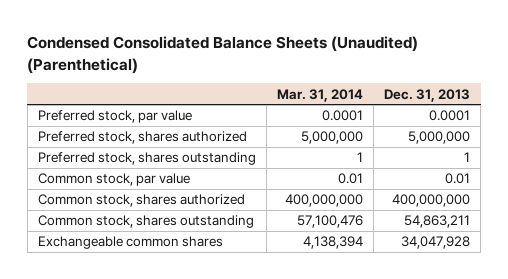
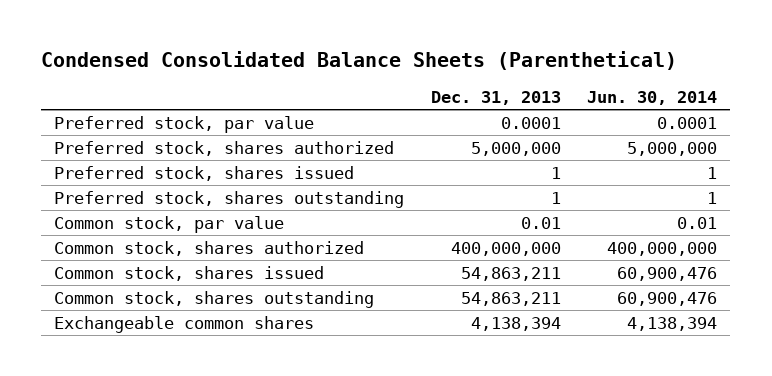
- Condensed Consolidated Balance Sheets (Unaudited) (Parenthetical)
+ Condensed Consolidated Balance Sheets (Parenthetical)
- | Mar. 31, 2014 | Dec. 31, 2013
+ | Dec. 31, 2013 | Jun. 30, 2014
+ Preferred stock, shares issued | 1 | 1
+ Common stock, shares issued | 54,863,211 | 60,900,476
- Exchangeable common shares | 4,138,394 | 34,047,928
+ Exchangeable common shares | 4,138,394 | 4,138,394

